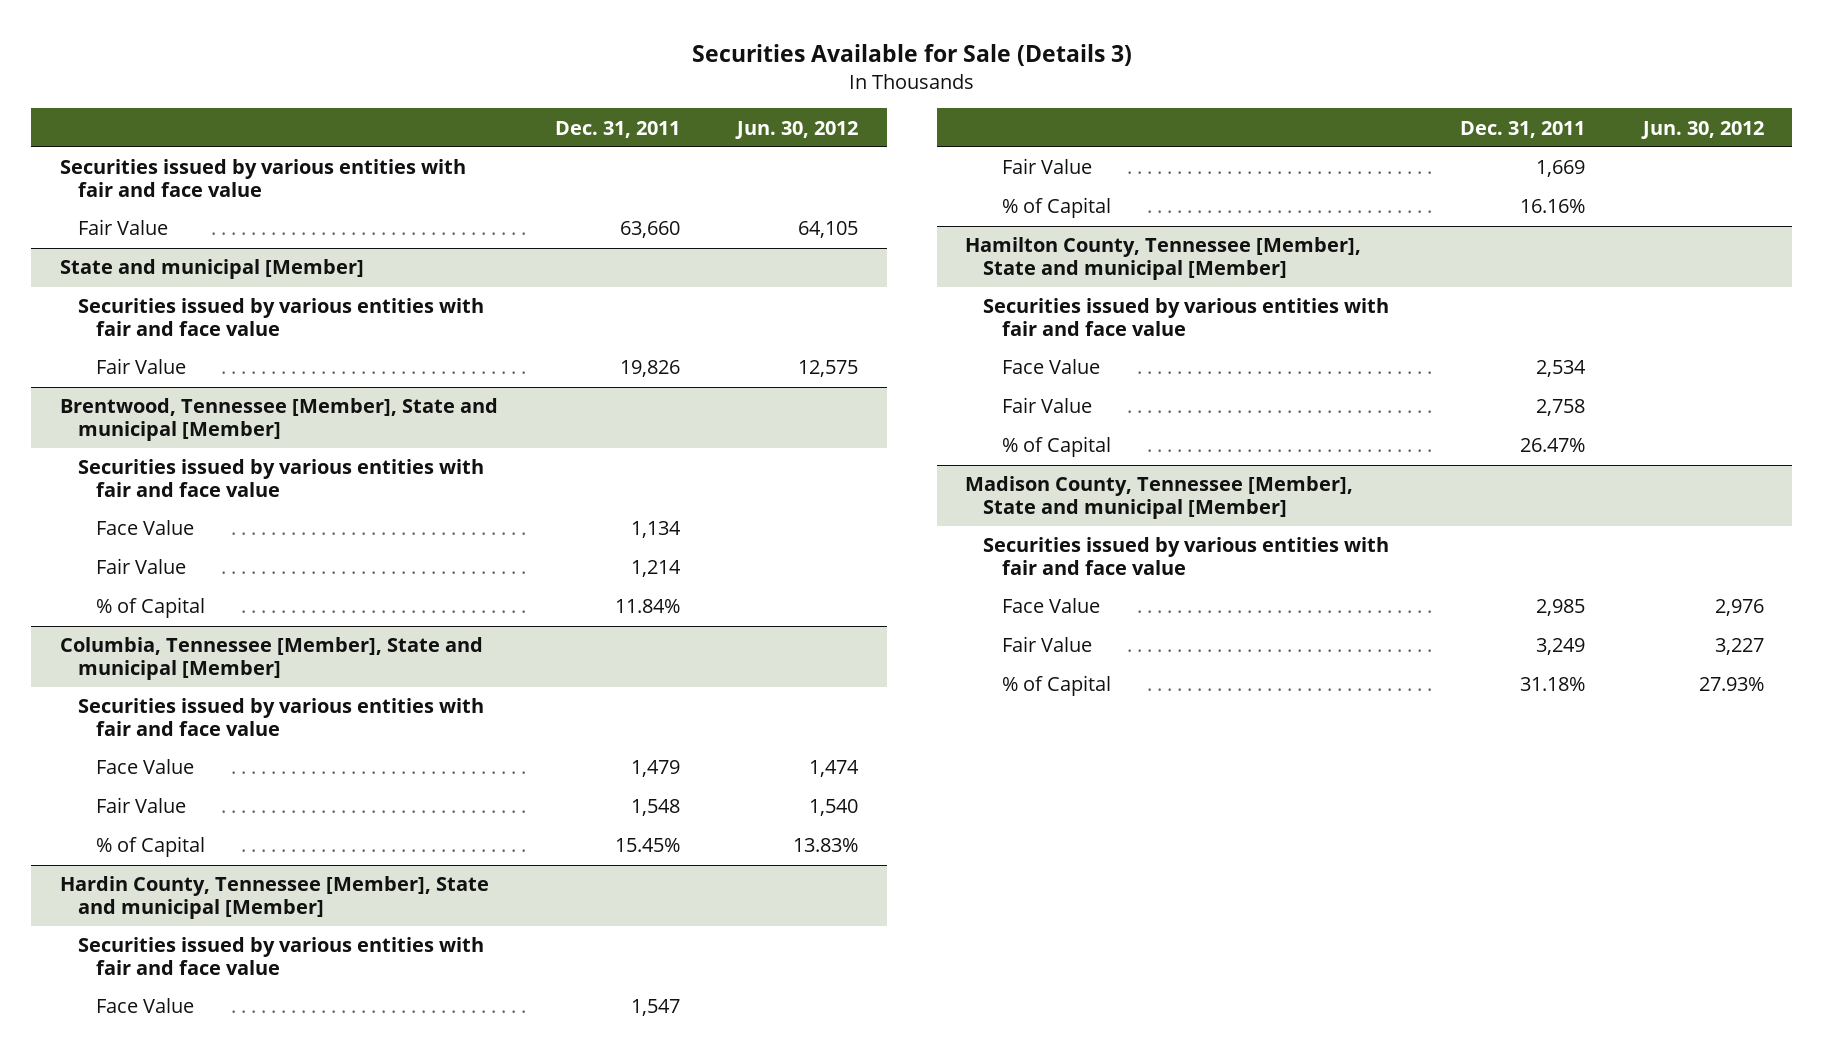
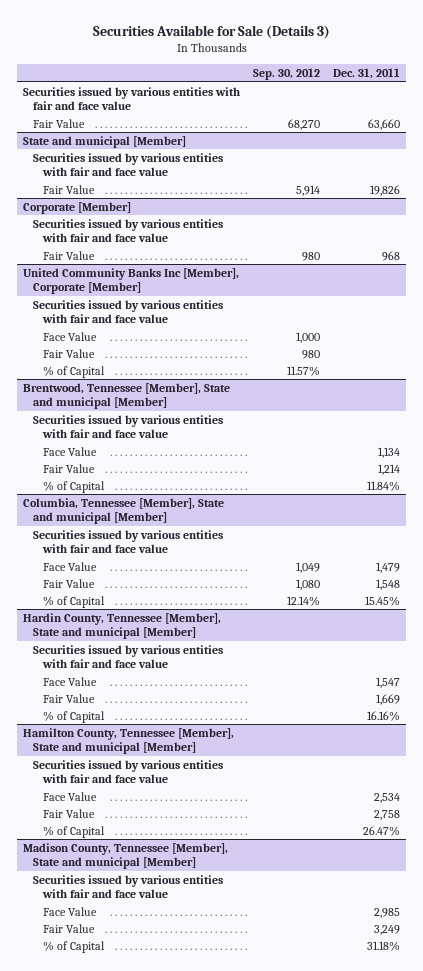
- | Dec. 31, 2011 | Jun. 30, 2012
+ | Sep. 30, 2012 | Dec. 31, 2011
+ Corporate [Member]
+ Securities issued by various entities with fair and face value
+ Fair Value | 980 | 968
+ United Community Banks Inc [Member], Corporate [Member]
+ Securities issued by various entities with fair and face value
+ Face Value | 1,000 |
+ Fair Value | 980 |
+ % of Capital | 11.57% |

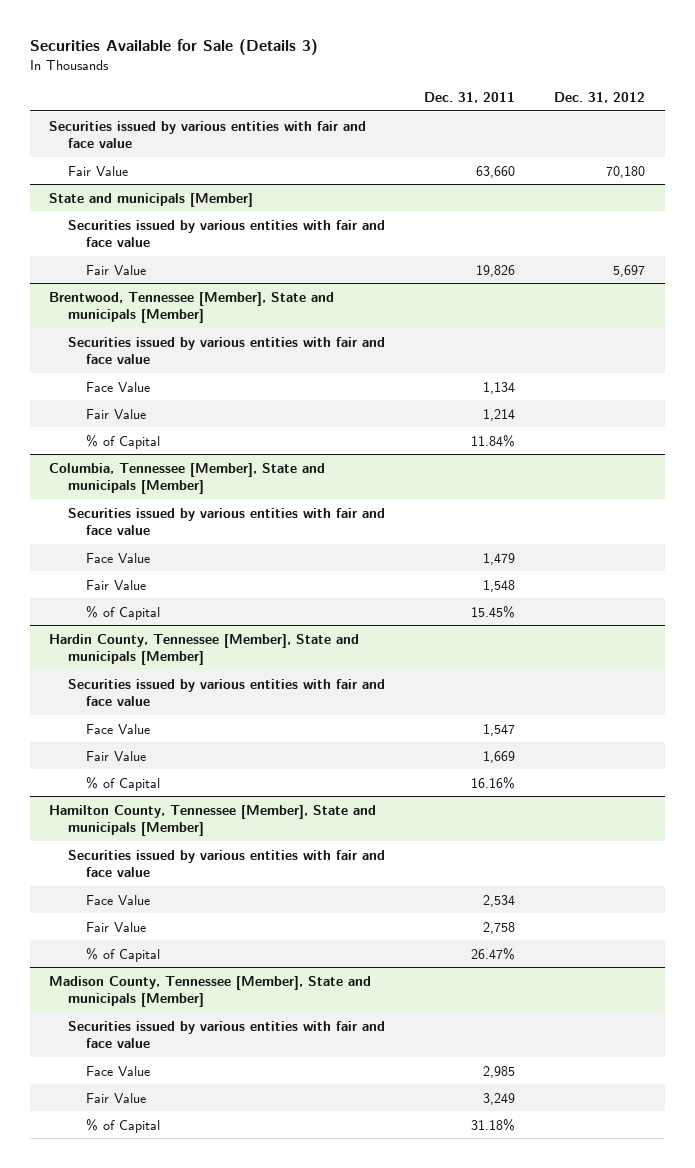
- | Sep. 30, 2012 | Dec. 31, 2011
+ | Dec. 31, 2011 | Dec. 31, 2012
- State and municipal [Member]
+ State and municipals [Member]
- Corporate [Member]
- Securities issued by various entities with fair and face value
- Fair Value | 980 | 968
- United Community Banks Inc [Member], Corporate [Member]
- Securities issued by various entities with fair and face value
- Face Value | 1,000 |
- Fair Value | 980 |
- % of Capital | 11.57% |
- Brentwood, Tennessee [Member], State and municipal [Member]
+ Brentwood, Tennessee [Member], State and municipals [Member]
- Columbia, Tennessee [Member], State and municipal [Member]
+ Columbia, Tennessee [Member], State and municipals [Member]
- Hardin County, Tennessee [Member], State and municipal [Member]
+ Hardin County, Tennessee [Member], State and municipals [Member]
- Hamilton County, Tennessee [Member], State and municipal [Member]
+ Hamilton County, Tennessee [Member], State and municipals [Member]
- Madison County, Tennessee [Member], State and municipal [Member]
+ Madison County, Tennessee [Member], State and municipals [Member]

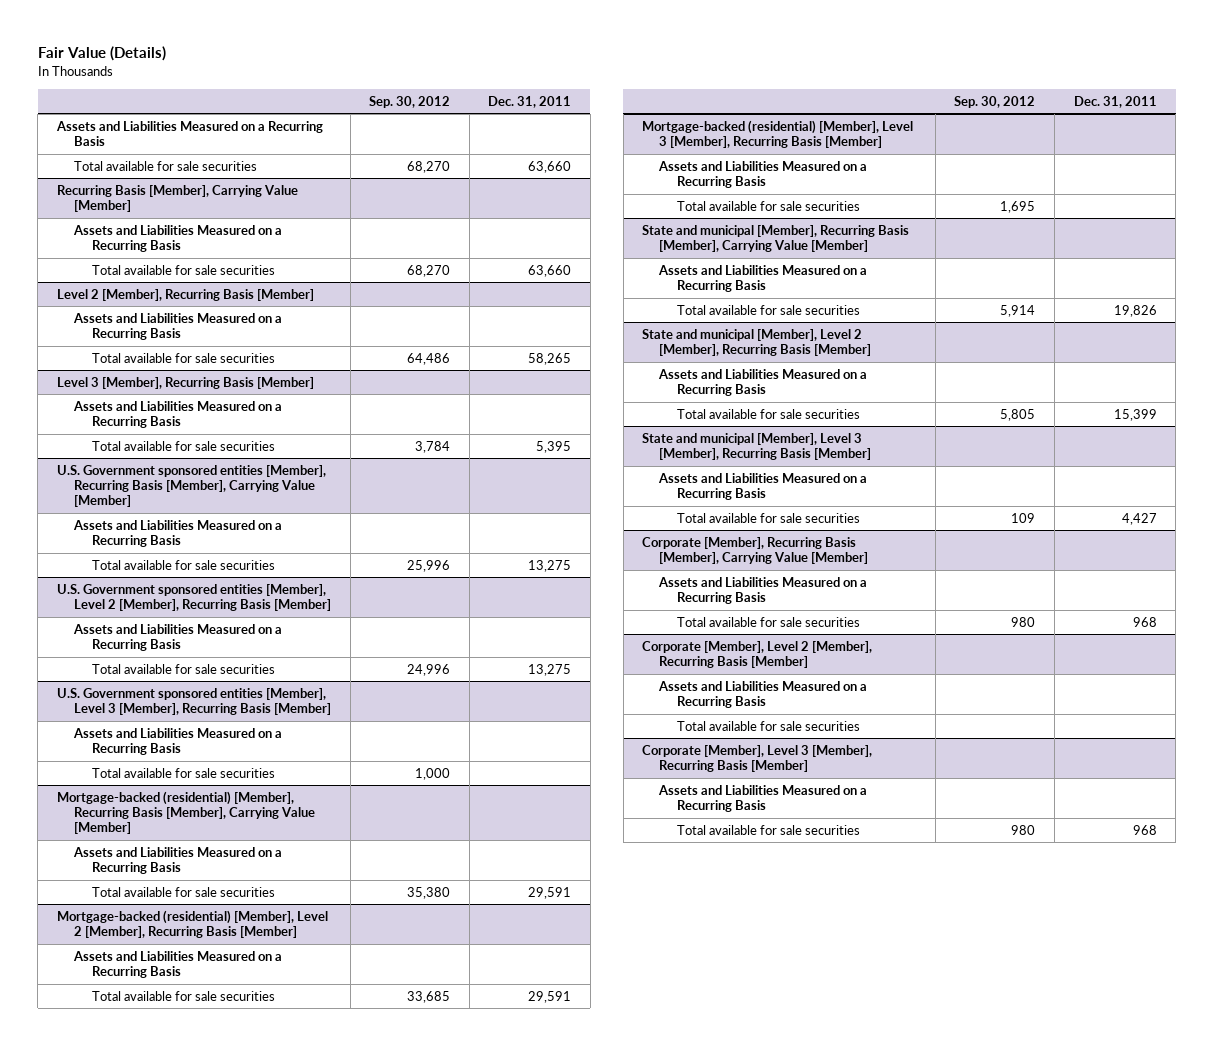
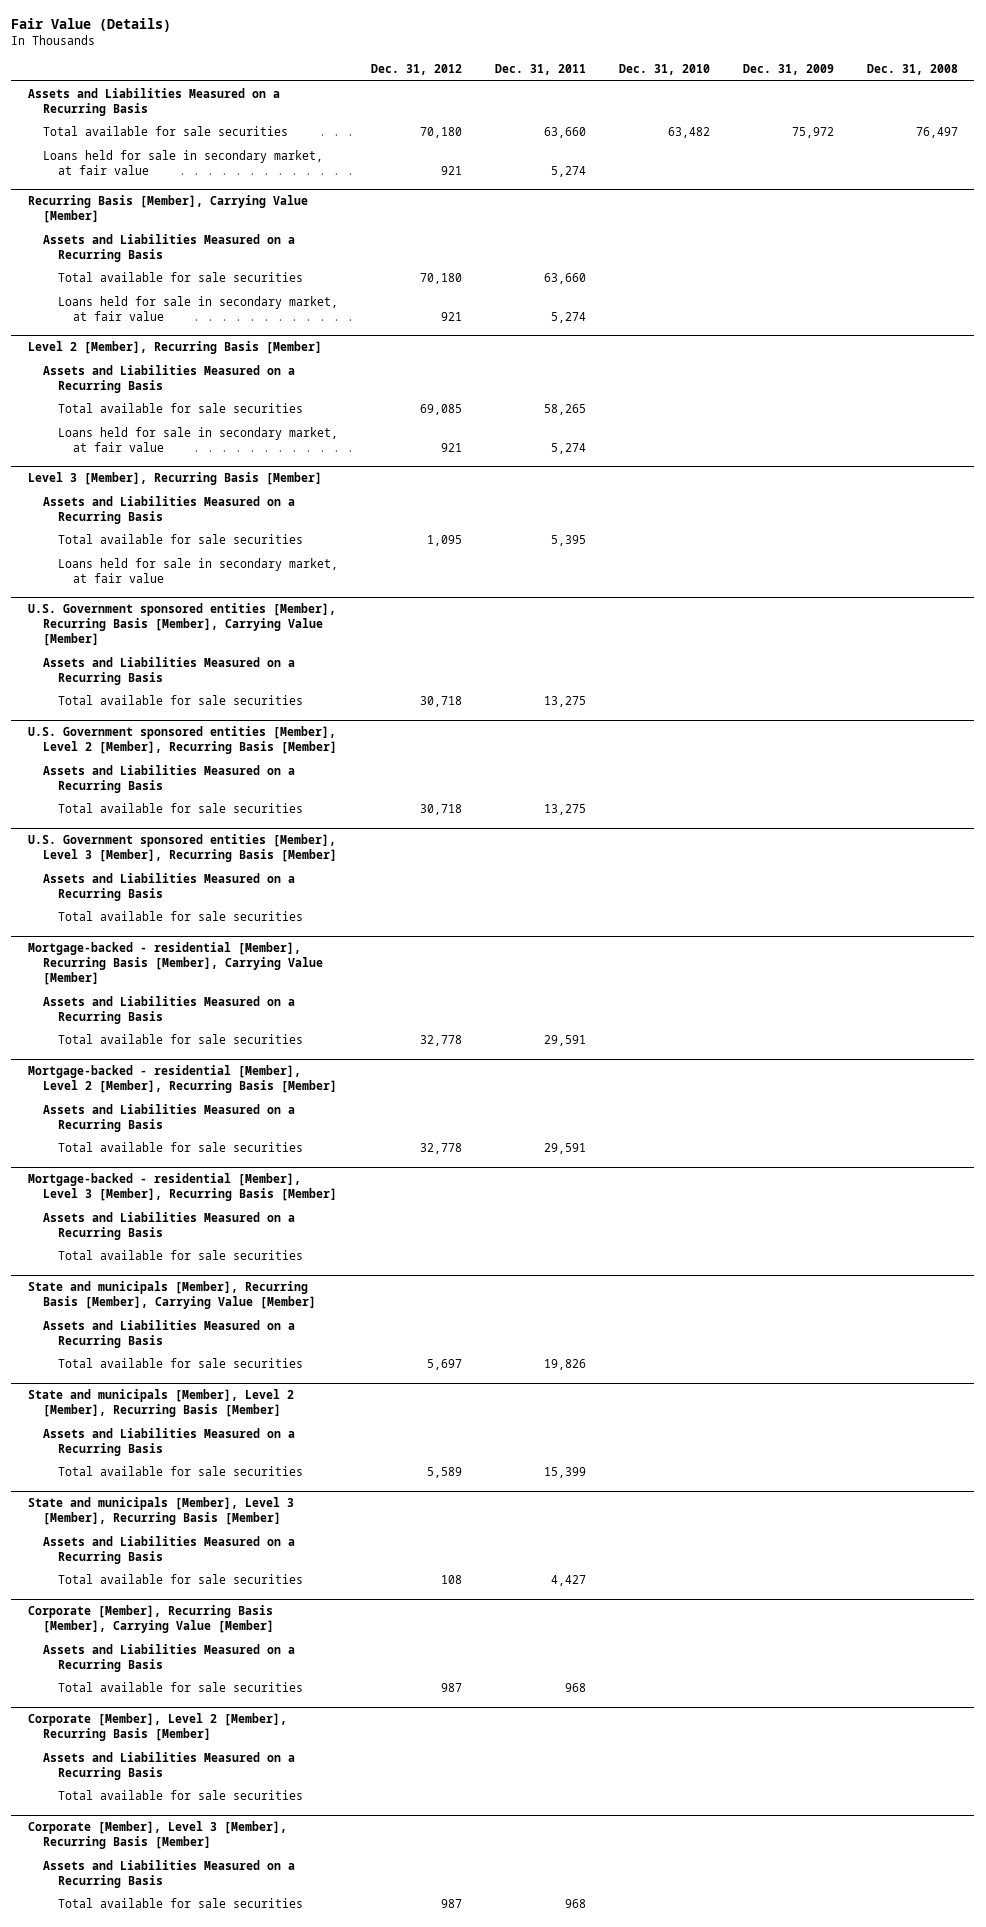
- | Sep. 30, 2012 | Dec. 31, 2011
+ | Dec. 31, 2012 | Dec. 31, 2011 | Dec. 31, 2010 | Dec. 31, 2009 | Dec. 31, 2008
+ Loans held for sale in secondary market, at fair value | 921 | 5,274 | | |
@ Recurring Basis [Member], Carrying Value [Member]
+ Loans held for sale in secondary market, at fair value | 921 | 5,274 | | |
@ Level 2 [Member], Recurring Basis [Member]
+ Loans held for sale in secondary market, at fair value | 921 | 5,274 | | |
@ Level 3 [Member], Recurring Basis [Member]
+ Loans held for sale in secondary market, at fair value
- Mortgage-backed (residential) [Member], Recurring Basis [Member], Carrying Value [Member]
+ Mortgage-backed - residential [Member], Recurring Basis [Member], Carrying Value [Member]
- Mortgage-backed (residential) [Member], Level 2 [Member], Recurring Basis [Member]
+ Mortgage-backed - residential [Member], Level 2 [Member], Recurring Basis [Member]
- Mortgage-backed (residential) [Member], Level 3 [Member], Recurring Basis [Member]
+ Mortgage-backed - residential [Member], Level 3 [Member], Recurring Basis [Member]
- State and municipal [Member], Recurring Basis [Member], Carrying Value [Member]
+ State and municipals [Member], Recurring Basis [Member], Carrying Value [Member]
- State and municipal [Member], Level 2 [Member], Recurring Basis [Member]
+ State and municipals [Member], Level 2 [Member], Recurring Basis [Member]
- State and municipal [Member], Level 3 [Member], Recurring Basis [Member]
+ State and municipals [Member], Level 3 [Member], Recurring Basis [Member]

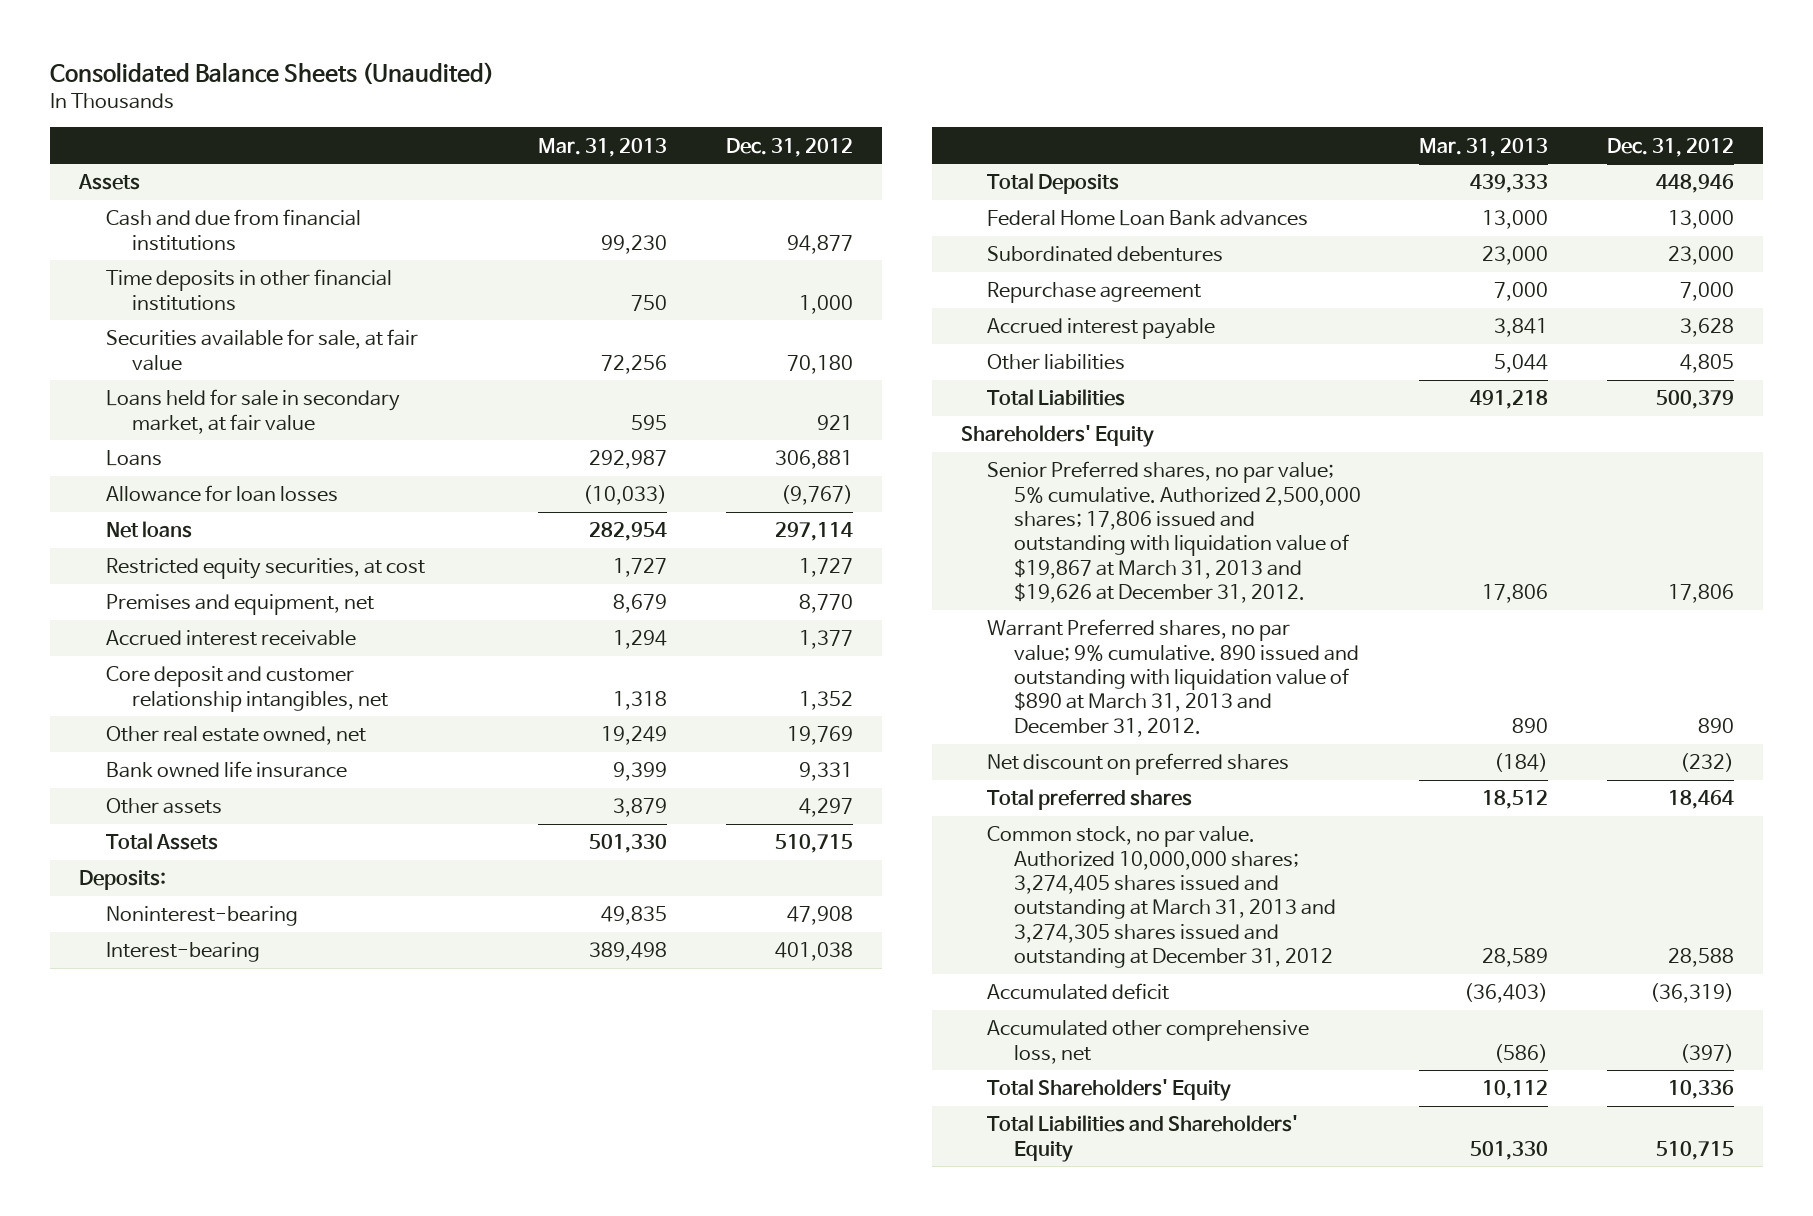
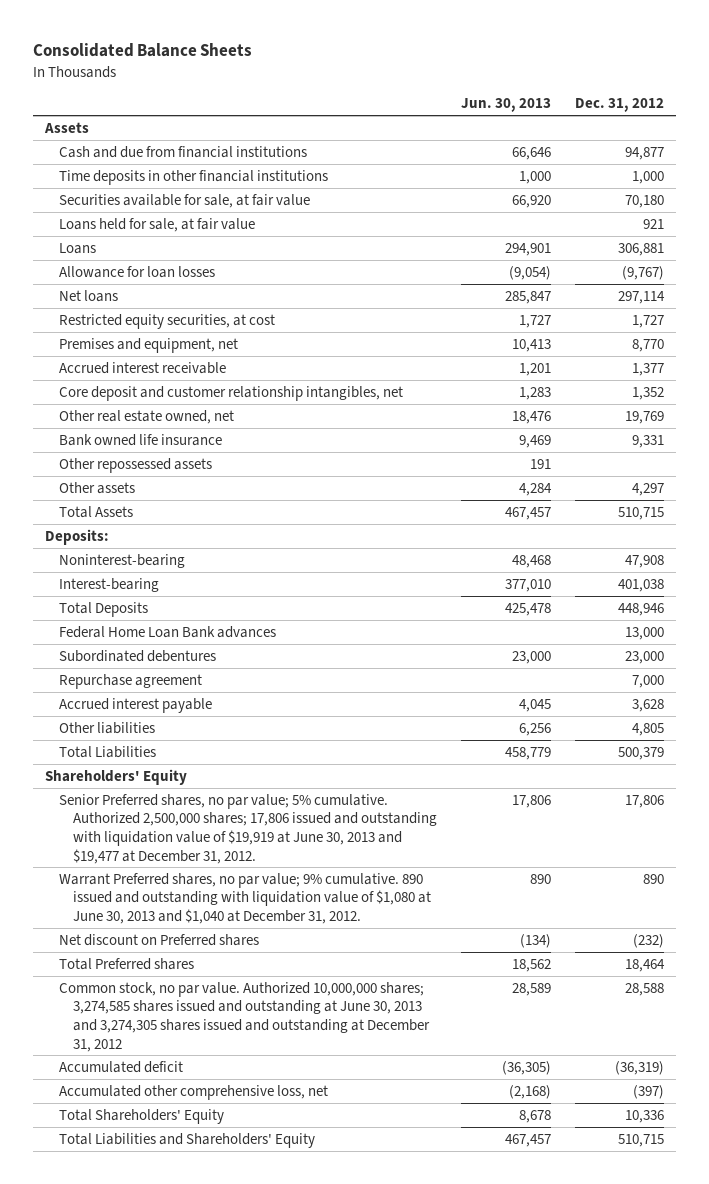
- Consolidated Balance Sheets (Unaudited)
+ Consolidated Balance Sheets
- | Mar. 31, 2013 | Dec. 31, 2012
+ | Jun. 30, 2013 | Dec. 31, 2012
- Loans held for sale in secondary market, at fair value | 595 | 921
+ Loans held for sale, at fair value | | 921
+ Other repossessed assets | 191 |
- Senior Preferred shares, no par value; 5% cumulative. Authorized 2,500,000 shares; 17,806 issued and outstanding with liquidation value of $19,867 at March 31, 2013 and $19,626 at December 31, 2012. | 17,806 | 17,806
- Warrant Preferred shares, no par value; 9% cumulative. 890 issued and outstanding with liquidation value of $890 at March 31, 2013 and December 31, 2012. | 890 | 890
- Net discount on preferred shares | (184) | (232)
- Total preferred shares | 18,512 | 18,464
- Common stock, no par value. Authorized 10,000,000 shares; 3,274,405 shares issued and outstanding at March 31, 2013 and 3,274,305 shares issued and outstanding at December 31, 2012 | 28,589 | 28,588
+ Senior Preferred shares, no par value; 5% cumulative. Authorized 2,500,000 shares; 17,806 issued and outstanding with liquidation value of $19,919 at June 30, 2013 and $19,477 at December 31, 2012. | 17,806 | 17,806
+ Warrant Preferred shares, no par value; 9% cumulative. 890 issued and outstanding with liquidation value of $1,080 at June 30, 2013 and $1,040 at December 31, 2012. | 890 | 890
+ Net discount on Preferred shares | (134) | (232)
+ Total Preferred shares | 18,562 | 18,464
+ Common stock, no par value. Authorized 10,000,000 shares; 3,274,585 shares issued and outstanding at June 30, 2013 and 3,274,305 shares issued and outstanding at December 31, 2012 | 28,589 | 28,588

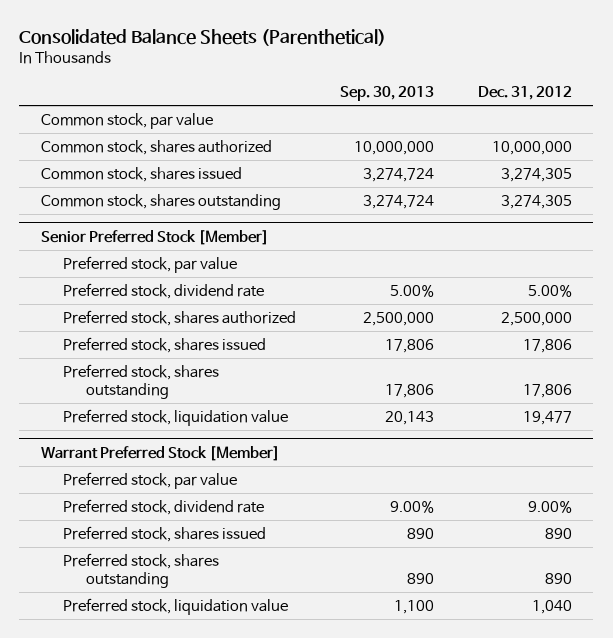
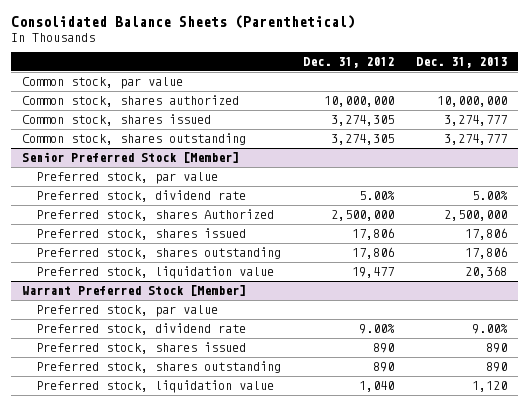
- | Sep. 30, 2013 | Dec. 31, 2012
+ | Dec. 31, 2012 | Dec. 31, 2013
@ Senior Preferred Stock [Member]
- Preferred stock, shares authorized | 2,500,000 | 2,500,000
+ Preferred stock, shares Authorized | 2,500,000 | 2,500,000

